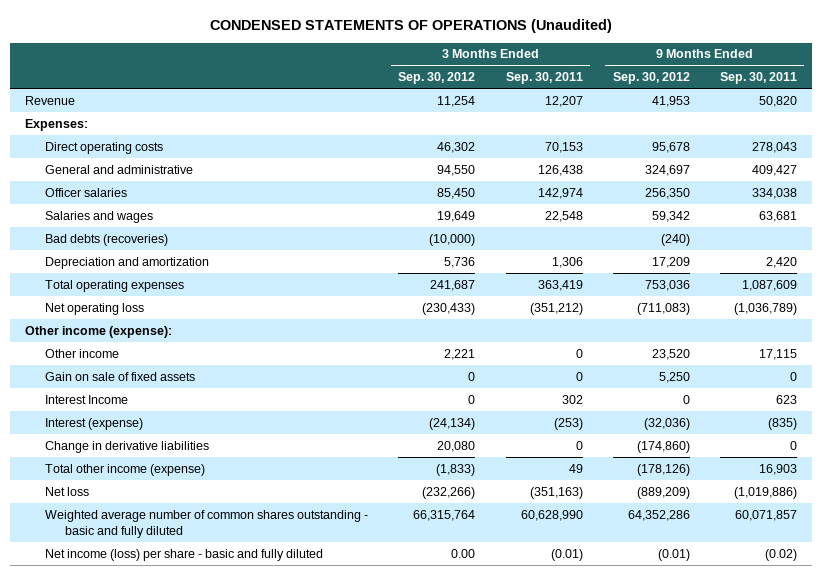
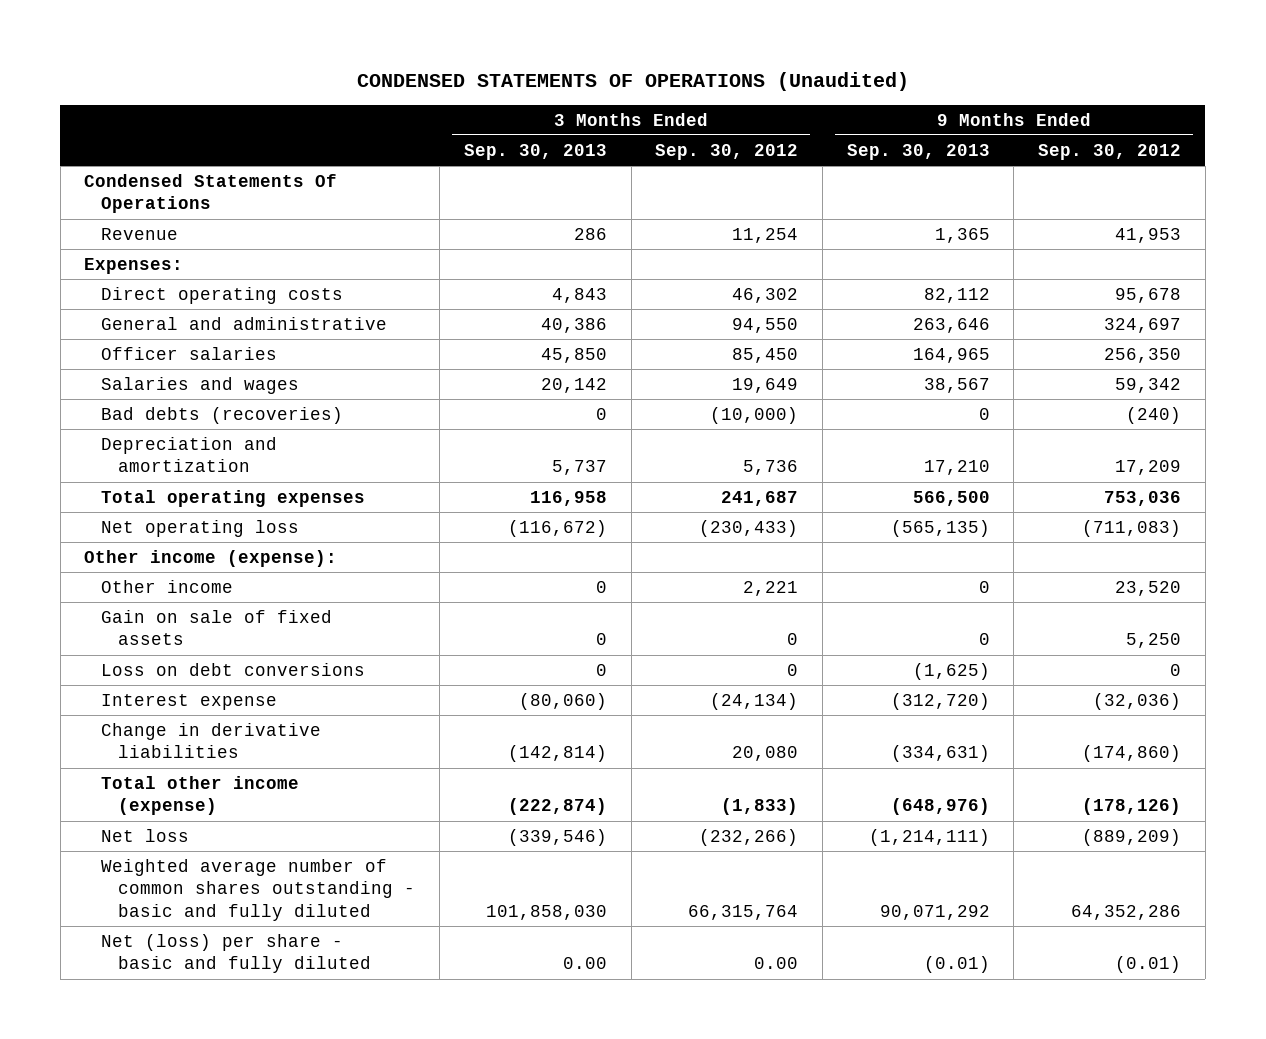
- | 3 Months Ended Sep. 30, 2012 | 3 Months Ended Sep. 30, 2011 | 9 Months Ended Sep. 30, 2012 | 9 Months Ended Sep. 30, 2011
+ | 3 Months Ended Sep. 30, 2013 | 3 Months Ended Sep. 30, 2012 | 9 Months Ended Sep. 30, 2013 | 9 Months Ended Sep. 30, 2012
+ Condensed Statements Of Operations
- Interest Income | 0 | 302 | 0 | 623
- Interest (expense) | (24,134) | (253) | (32,036) | (835)
+ Loss on debt conversions | 0 | 0 | (1,625) | 0
+ Interest expense | (80,060) | (24,134) | (312,720) | (32,036)
- Net income (loss) per share - basic and fully diluted | 0.00 | (0.01) | (0.01) | (0.02)
+ Net (loss) per share - basic and fully diluted | 0.00 | 0.00 | (0.01) | (0.01)

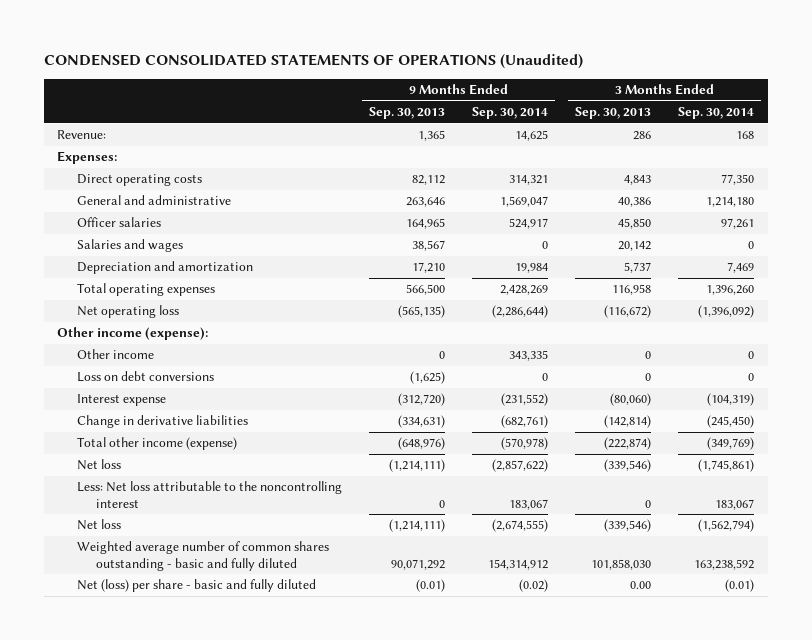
- CONDENSED STATEMENTS OF OPERATIONS (Unaudited)
+ CONDENSED CONSOLIDATED STATEMENTS OF OPERATIONS (Unaudited)
- | 3 Months Ended Sep. 30, 2013 | 3 Months Ended Sep. 30, 2012 | 9 Months Ended Sep. 30, 2013 | 9 Months Ended Sep. 30, 2012
+ | 9 Months Ended Sep. 30, 2013 | 9 Months Ended Sep. 30, 2014 | 3 Months Ended Sep. 30, 2013 | 3 Months Ended Sep. 30, 2014
- Condensed Statements Of Operations
- Revenue | 286 | 11,254 | 1,365 | 41,953
+ Revenue: | 1,365 | 14,625 | 286 | 168
- Bad debts (recoveries) | 0 | (10,000) | 0 | (240)
- Gain on sale of fixed assets | 0 | 0 | 0 | 5,250
+ Less: Net loss attributable to the noncontrolling interest | 0 | 183,067 | 0 | 183,067
+ Net loss | (1,214,111) | (2,674,555) | (339,546) | (1,562,794)

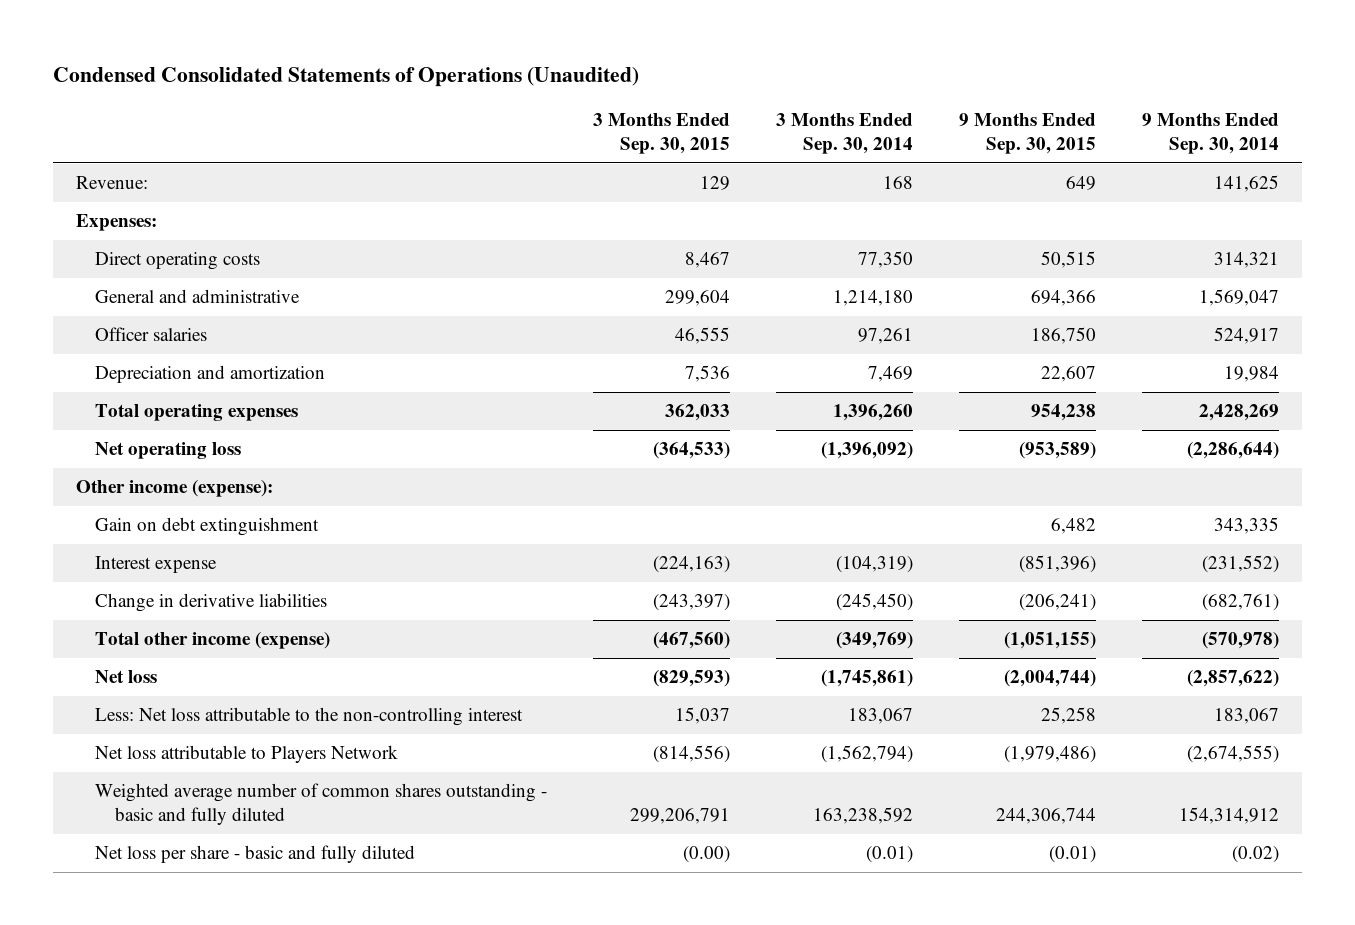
- CONDENSED CONSOLIDATED STATEMENTS OF OPERATIONS (Unaudited)
+ Condensed Consolidated Statements of Operations (Unaudited)
- | 9 Months Ended Sep. 30, 2013 | 9 Months Ended Sep. 30, 2014 | 3 Months Ended Sep. 30, 2013 | 3 Months Ended Sep. 30, 2014
+ | 3 Months Ended Sep. 30, 2015 | 3 Months Ended Sep. 30, 2014 | 9 Months Ended Sep. 30, 2015 | 9 Months Ended Sep. 30, 2014
- Revenue: | 1,365 | 14,625 | 286 | 168
+ Revenue: | 129 | 168 | 649 | 141,625
- Salaries and wages | 38,567 | 0 | 20,142 | 0
- Other income | 0 | 343,335 | 0 | 0
- Loss on debt conversions | (1,625) | 0 | 0 | 0
+ Gain on debt extinguishment | | | 6,482 | 343,335
- Less: Net loss attributable to the noncontrolling interest | 0 | 183,067 | 0 | 183,067
- Net loss | (1,214,111) | (2,674,555) | (339,546) | (1,562,794)
+ Less: Net loss attributable to the non-controlling interest | 15,037 | 183,067 | 25,258 | 183,067
+ Net loss attributable to Players Network | (814,556) | (1,562,794) | (1,979,486) | (2,674,555)
- Net (loss) per share - basic and fully diluted | (0.01) | (0.02) | 0.00 | (0.01)
+ Net loss per share - basic and fully diluted | (0.00) | (0.01) | (0.01) | (0.02)

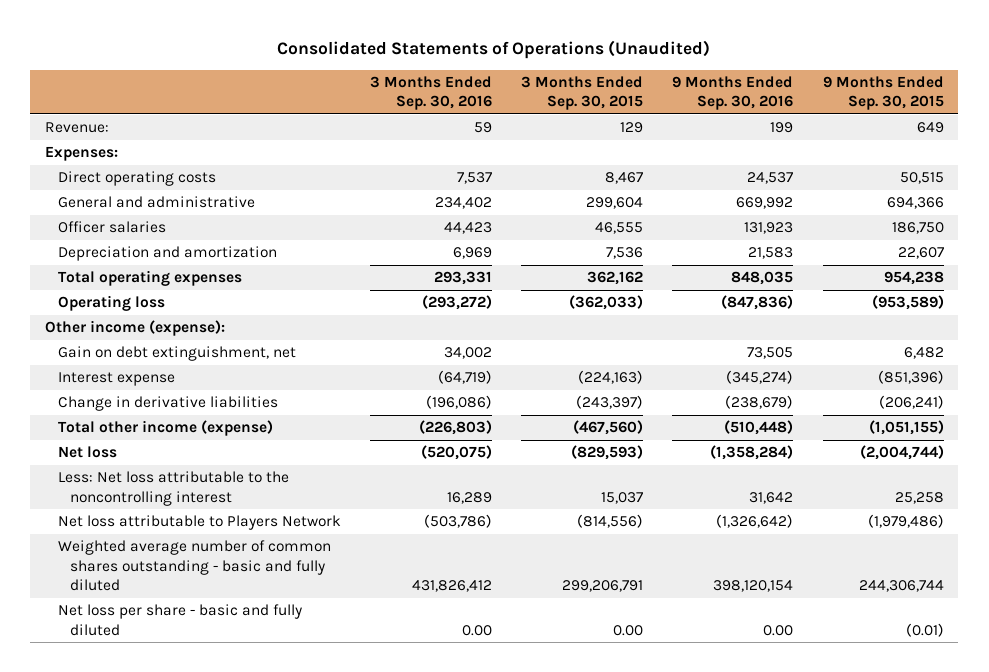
- Condensed Consolidated Statements of Operations (Unaudited)
+ Consolidated Statements of Operations (Unaudited)
- | 3 Months Ended Sep. 30, 2015 | 3 Months Ended Sep. 30, 2014 | 9 Months Ended Sep. 30, 2015 | 9 Months Ended Sep. 30, 2014
+ | 3 Months Ended Sep. 30, 2016 | 3 Months Ended Sep. 30, 2015 | 9 Months Ended Sep. 30, 2016 | 9 Months Ended Sep. 30, 2015
- Total operating expenses | 362,033 | 1,396,260 | 954,238 | 2,428,269
- Net operating loss | (364,533) | (1,396,092) | (953,589) | (2,286,644)
+ Total operating expenses | 293,331 | 362,162 | 848,035 | 954,238
+ Operating loss | (293,272) | (362,033) | (847,836) | (953,589)
- Gain on debt extinguishment | | | 6,482 | 343,335
+ Gain on debt extinguishment, net | 34,002 | | 73,505 | 6,482
- Less: Net loss attributable to the non-controlling interest | 15,037 | 183,067 | 25,258 | 183,067
+ Less: Net loss attributable to the noncontrolling interest | 16,289 | 15,037 | 31,642 | 25,258
- Net loss per share - basic and fully diluted | (0.00) | (0.01) | (0.01) | (0.02)
+ Net loss per share - basic and fully diluted | 0.00 | 0.00 | 0.00 | (0.01)

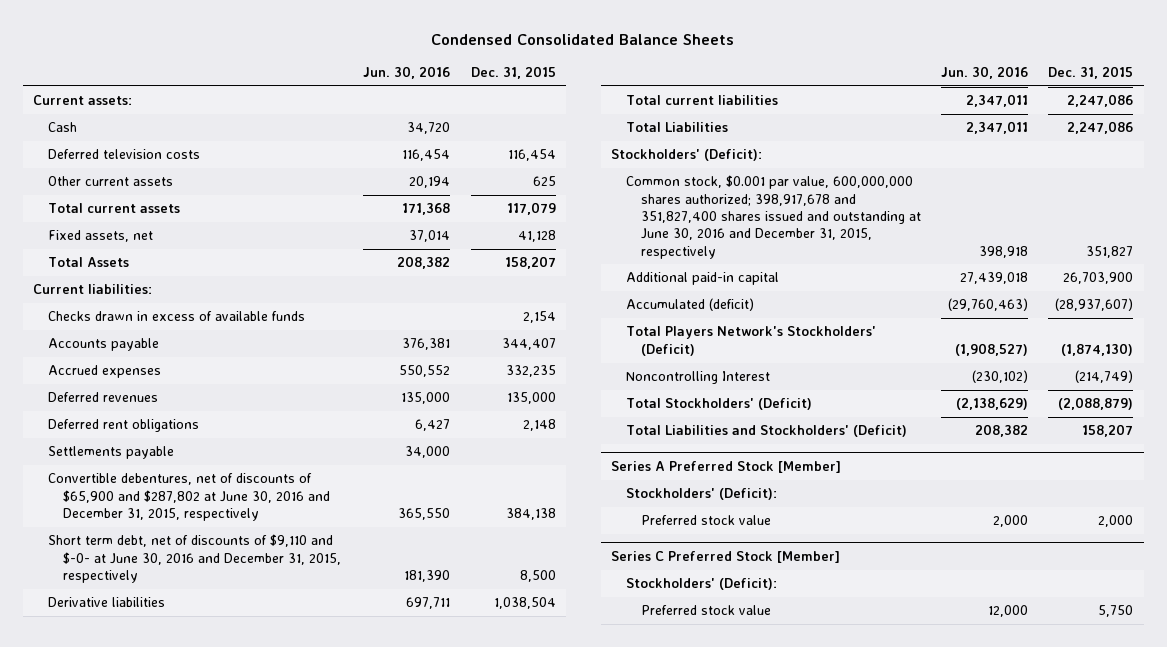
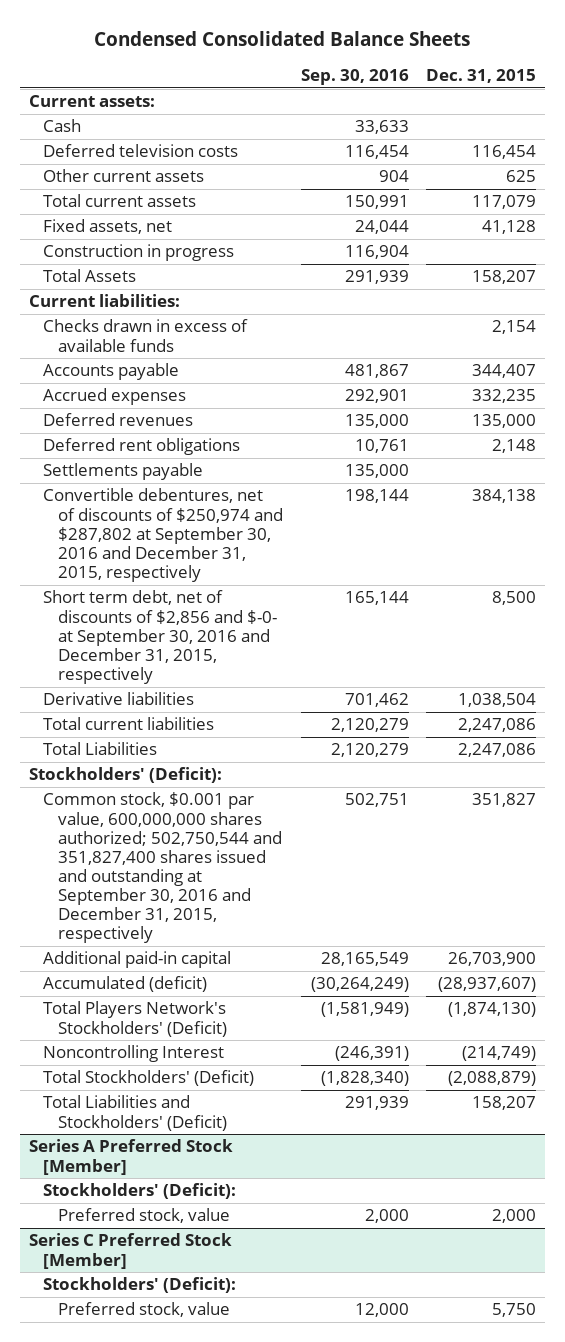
- | Jun. 30, 2016 | Dec. 31, 2015
+ | Sep. 30, 2016 | Dec. 31, 2015
+ Construction in progress | 116,904 |
- Convertible debentures, net of discounts of $65,900 and $287,802 at June 30, 2016 and December 31, 2015, respectively | 365,550 | 384,138
- Short term debt, net of discounts of $9,110 and $-0- at June 30, 2016 and December 31, 2015, respectively | 181,390 | 8,500
+ Convertible debentures, net of discounts of $250,974 and $287,802 at September 30, 2016 and December 31, 2015, respectively | 198,144 | 384,138
+ Short term debt, net of discounts of $2,856 and $-0- at September 30, 2016 and December 31, 2015, respectively | 165,144 | 8,500
- Common stock, $0.001 par value, 600,000,000 shares authorized; 398,917,678 and 351,827,400 shares issued and outstanding at June 30, 2016 and December 31, 2015, respectively | 398,918 | 351,827
+ Common stock, $0.001 par value, 600,000,000 shares authorized; 502,750,544 and 351,827,400 shares issued and outstanding at September 30, 2016 and December 31, 2015, respectively | 502,751 | 351,827
@ Series A Preferred Stock [Member]
- Preferred stock value | 2,000 | 2,000
+ Preferred stock, value | 2,000 | 2,000
@ Series C Preferred Stock [Member]
- Preferred stock value | 12,000 | 5,750
+ Preferred stock, value | 12,000 | 5,750

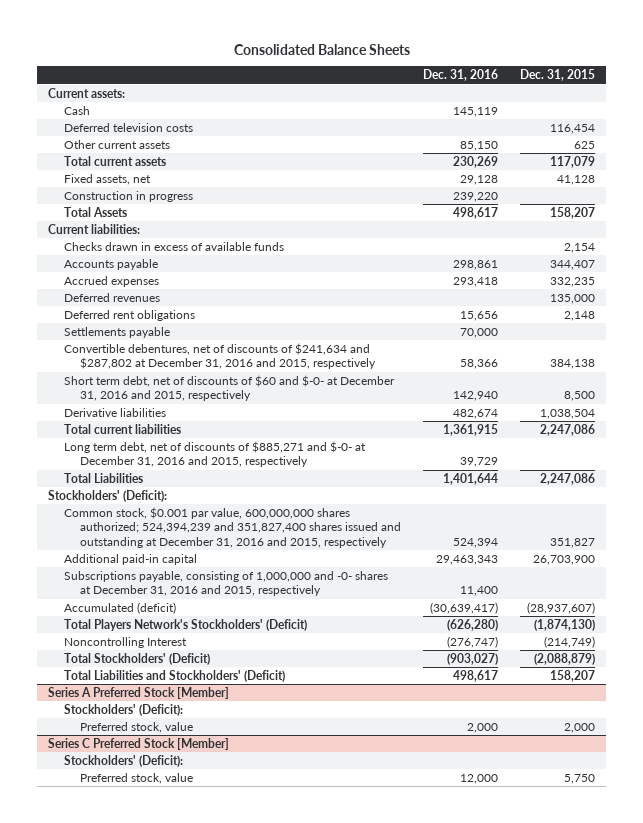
- Condensed Consolidated Balance Sheets
+ Consolidated Balance Sheets
- | Sep. 30, 2016 | Dec. 31, 2015
+ | Dec. 31, 2016 | Dec. 31, 2015
- Convertible debentures, net of discounts of $250,974 and $287,802 at September 30, 2016 and December 31, 2015, respectively | 198,144 | 384,138
- Short term debt, net of discounts of $2,856 and $-0- at September 30, 2016 and December 31, 2015, respectively | 165,144 | 8,500
+ Convertible debentures, net of discounts of $241,634 and $287,802 at December 31, 2016 and 2015, respectively | 58,366 | 384,138
+ Short term debt, net of discounts of $60 and $-0- at December 31, 2016 and 2015, respectively | 142,940 | 8,500
+ Long term debt, net of discounts of $885,271 and $-0- at December 31, 2016 and 2015, respectively | 39,729 |
- Common stock, $0.001 par value, 600,000,000 shares authorized; 502,750,544 and 351,827,400 shares issued and outstanding at September 30, 2016 and December 31, 2015, respectively | 502,751 | 351,827
+ Common stock, $0.001 par value, 600,000,000 shares authorized; 524,394,239 and 351,827,400 shares issued and outstanding at December 31, 2016 and 2015, respectively | 524,394 | 351,827
+ Subscriptions payable, consisting of 1,000,000 and -0- shares at December 31, 2016 and 2015, respectively | 11,400 |

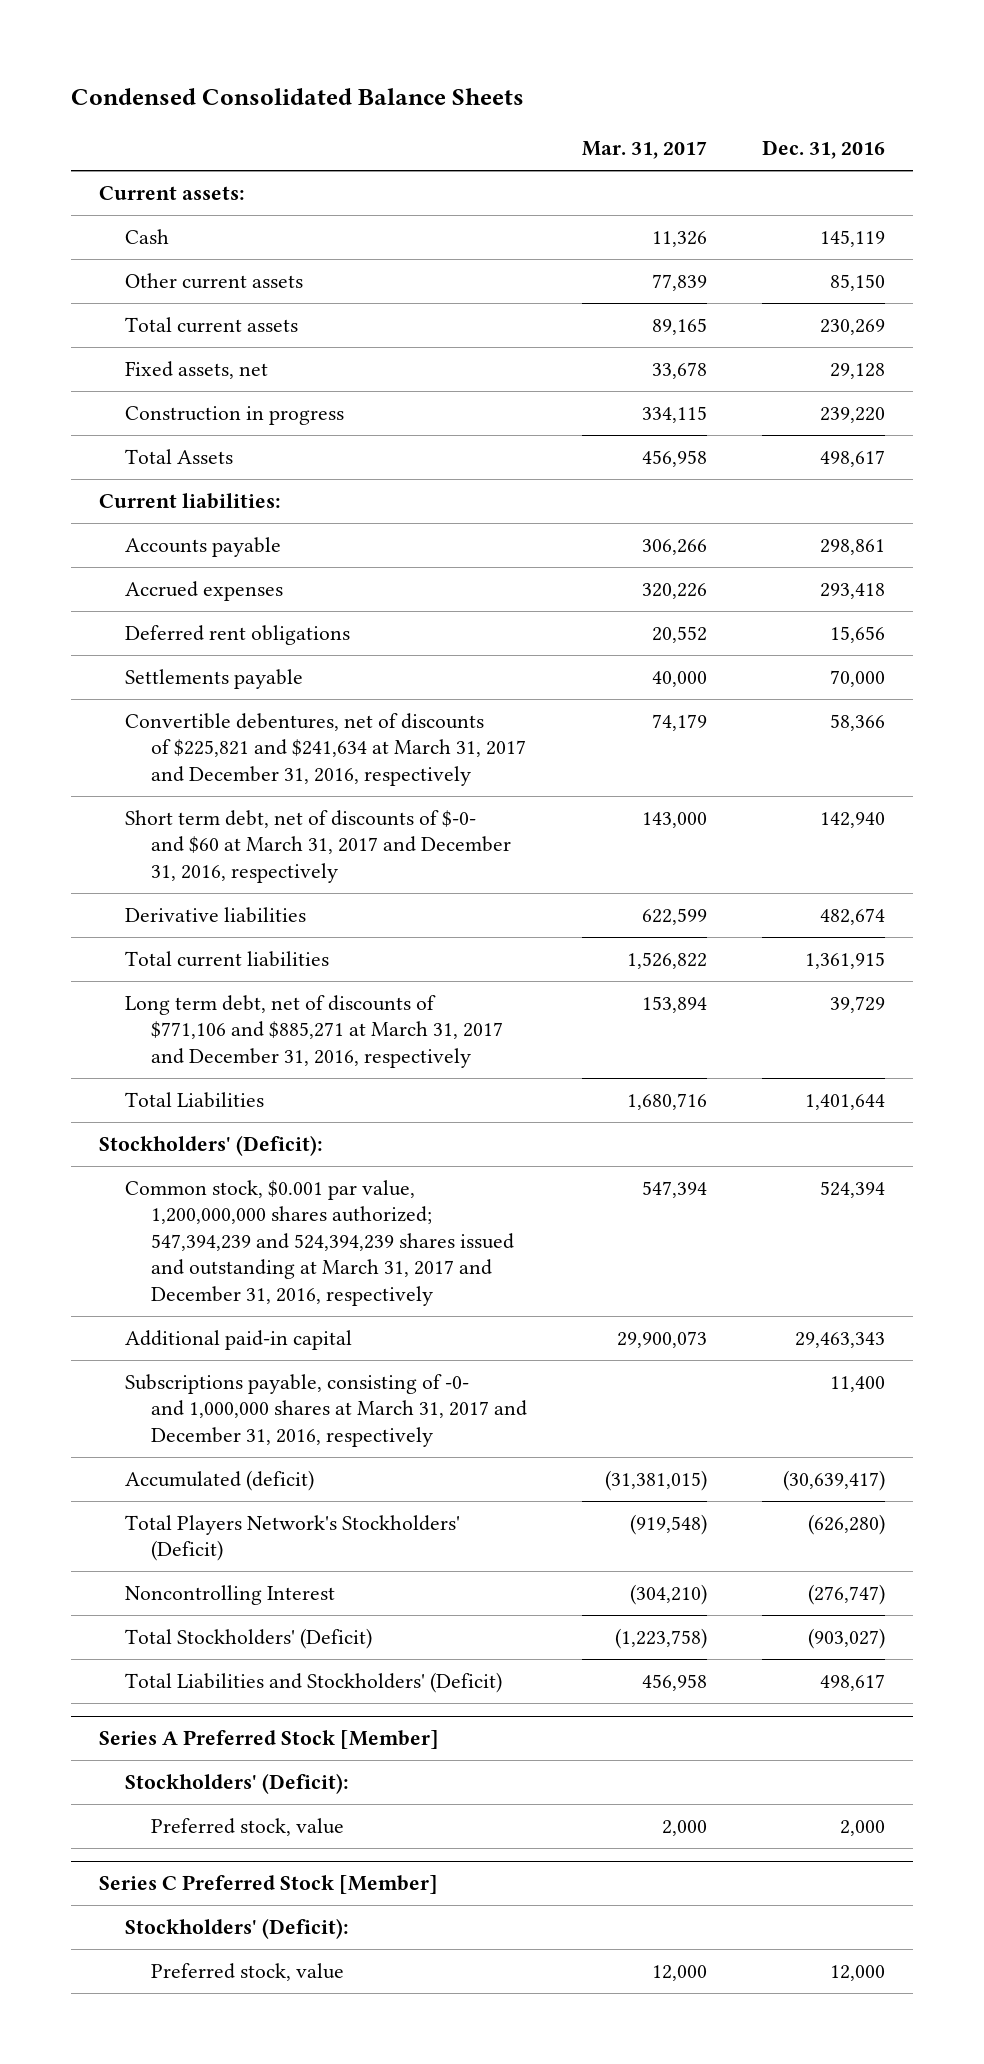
- Consolidated Balance Sheets
+ Condensed Consolidated Balance Sheets
- | Dec. 31, 2016 | Dec. 31, 2015
+ | Mar. 31, 2017 | Dec. 31, 2016
- Deferred television costs | | 116,454
- Checks drawn in excess of available funds | | 2,154
- Deferred revenues | | 135,000
- Convertible debentures, net of discounts of $241,634 and $287,802 at December 31, 2016 and 2015, respectively | 58,366 | 384,138
- Short term debt, net of discounts of $60 and $-0- at December 31, 2016 and 2015, respectively | 142,940 | 8,500
+ Convertible debentures, net of discounts of $225,821 and $241,634 at March 31, 2017 and December 31, 2016, respectively | 74,179 | 58,366
+ Short term debt, net of discounts of $-0- and $60 at March 31, 2017 and December 31, 2016, respectively | 143,000 | 142,940
- Long term debt, net of discounts of $885,271 and $-0- at December 31, 2016 and 2015, respectively | 39,729 |
+ Long term debt, net of discounts of $771,106 and $885,271 at March 31, 2017 and December 31, 2016, respectively | 153,894 | 39,729
- Common stock, $0.001 par value, 600,000,000 shares authorized; 524,394,239 and 351,827,400 shares issued and outstanding at December 31, 2016 and 2015, respectively | 524,394 | 351,827
+ Common stock, $0.001 par value, 1,200,000,000 shares authorized; 547,394,239 and 524,394,239 shares issued and outstanding at March 31, 2017 and December 31, 2016, respectively | 547,394 | 524,394
- Subscriptions payable, consisting of 1,000,000 and -0- shares at December 31, 2016 and 2015, respectively | 11,400 |
+ Subscriptions payable, consisting of -0- and 1,000,000 shares at March 31, 2017 and December 31, 2016, respectively | | 11,400

